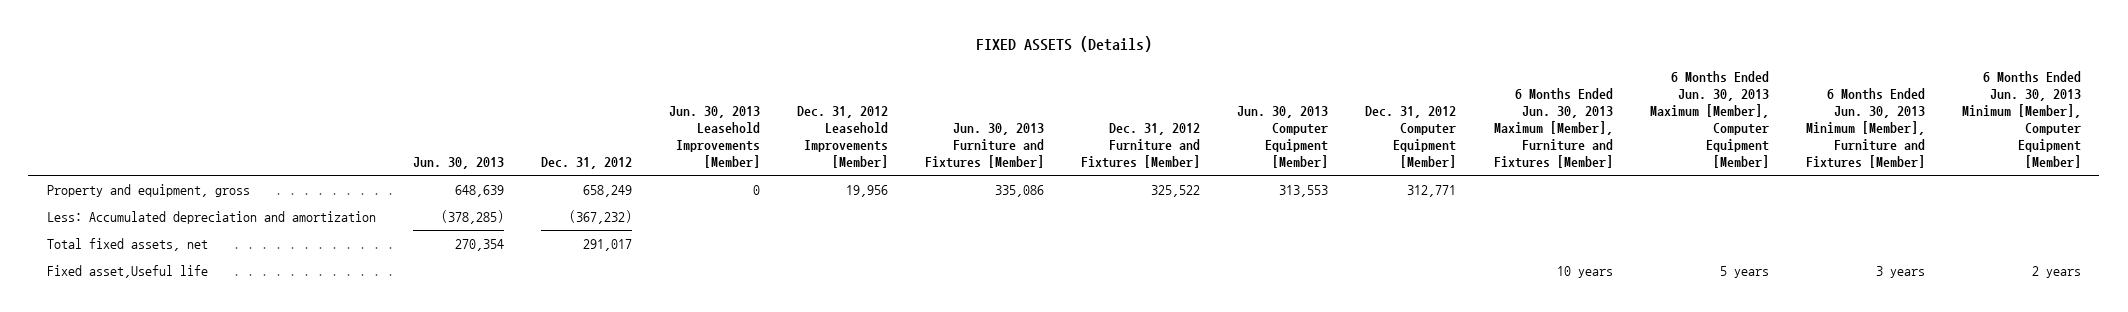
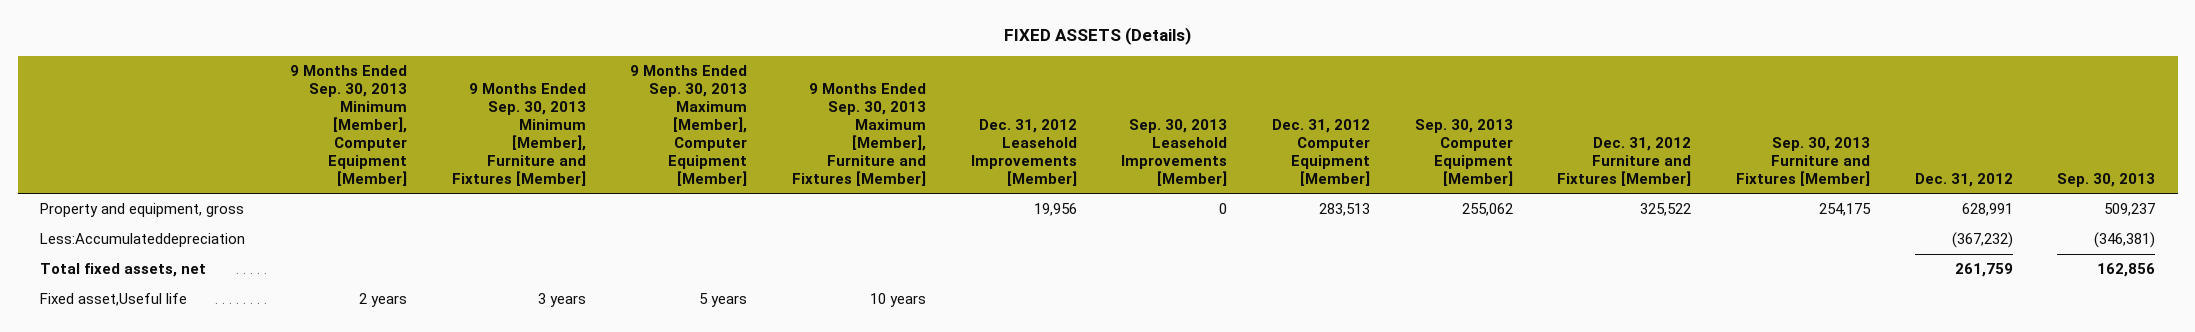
- | Jun. 30, 2013 | Dec. 31, 2012 | Jun. 30, 2013 Leasehold Improvements [Member] | Dec. 31, 2012 Leasehold Improvements [Member] | Jun. 30, 2013 Furniture and Fixtures [Member] | Dec. 31, 2012 Furniture and Fixtures [Member] | Jun. 30, 2013 Computer Equipment [Member] | Dec. 31, 2012 Computer Equipment [Member] | 6 Months Ended Jun. 30, 2013 Maximum [Member], Furniture and Fixtures [Member] | 6 Months Ended Jun. 30, 2013 Maximum [Member], Computer Equipment [Member] | 6 Months Ended Jun. 30, 2013 Minimum [Member], Furniture and Fixtures [Member] | 6 Months Ended Jun. 30, 2013 Minimum [Member], Computer Equipment [Member]
+ | 9 Months Ended Sep. 30, 2013 Minimum [Member], Computer Equipment [Member] | 9 Months Ended Sep. 30, 2013 Minimum [Member], Furniture and Fixtures [Member] | 9 Months Ended Sep. 30, 2013 Maximum [Member], Computer Equipment [Member] | 9 Months Ended Sep. 30, 2013 Maximum [Member], Furniture and Fixtures [Member] | Dec. 31, 2012 Leasehold Improvements [Member] | Sep. 30, 2013 Leasehold Improvements [Member] | Dec. 31, 2012 Computer Equipment [Member] | Sep. 30, 2013 Computer Equipment [Member] | Dec. 31, 2012 Furniture and Fixtures [Member] | Sep. 30, 2013 Furniture and Fixtures [Member] | Dec. 31, 2012 | Sep. 30, 2013
- Property and equipment, gross | 648,639 | 658,249 | 0 | 19,956 | 335,086 | 325,522 | 313,553 | 312,771 | | | |
- Less: Accumulated depreciation and amortization | (378,285) | (367,232) | | | | | | | | | |
- Total fixed assets, net | 270,354 | 291,017 | | | | | | | | | |
+ Property and equipment, gross | | | | | 19,956 | 0 | 283,513 | 255,062 | 325,522 | 254,175 | 628,991 | 509,237
+ Less:Accumulateddepreciation | | | | | | | | | | | (367,232) | (346,381)
+ Total fixed assets, net | | | | | | | | | | | 261,759 | 162,856

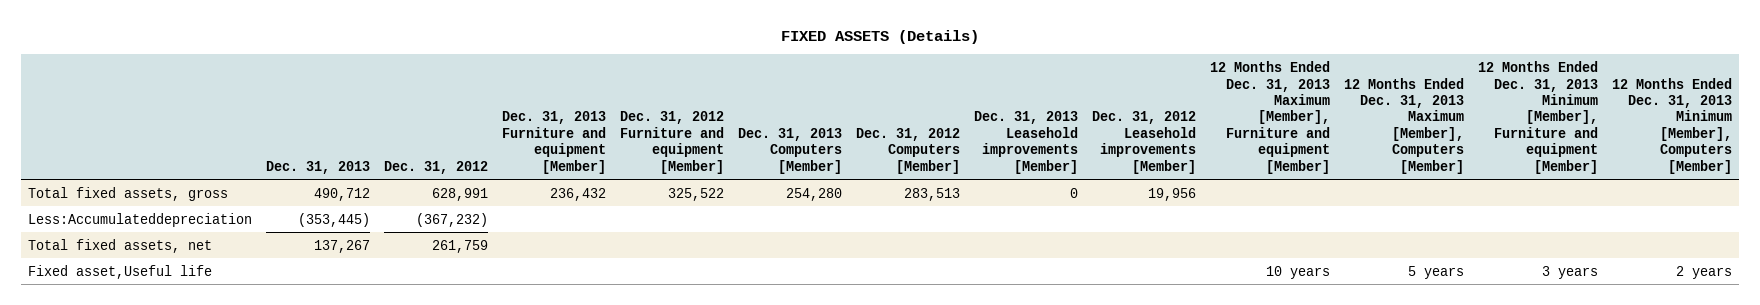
- | 9 Months Ended Sep. 30, 2013 Minimum [Member], Computer Equipment [Member] | 9 Months Ended Sep. 30, 2013 Minimum [Member], Furniture and Fixtures [Member] | 9 Months Ended Sep. 30, 2013 Maximum [Member], Computer Equipment [Member] | 9 Months Ended Sep. 30, 2013 Maximum [Member], Furniture and Fixtures [Member] | Dec. 31, 2012 Leasehold Improvements [Member] | Sep. 30, 2013 Leasehold Improvements [Member] | Dec. 31, 2012 Computer Equipment [Member] | Sep. 30, 2013 Computer Equipment [Member] | Dec. 31, 2012 Furniture and Fixtures [Member] | Sep. 30, 2013 Furniture and Fixtures [Member] | Dec. 31, 2012 | Sep. 30, 2013
+ | Dec. 31, 2013 | Dec. 31, 2012 | Dec. 31, 2013 Furniture and equipment [Member] | Dec. 31, 2012 Furniture and equipment [Member] | Dec. 31, 2013 Computers [Member] | Dec. 31, 2012 Computers [Member] | Dec. 31, 2013 Leasehold improvements [Member] | Dec. 31, 2012 Leasehold improvements [Member] | 12 Months Ended Dec. 31, 2013 Maximum [Member], Furniture and equipment [Member] | 12 Months Ended Dec. 31, 2013 Maximum [Member], Computers [Member] | 12 Months Ended Dec. 31, 2013 Minimum [Member], Furniture and equipment [Member] | 12 Months Ended Dec. 31, 2013 Minimum [Member], Computers [Member]
- Property and equipment, gross | | | | | 19,956 | 0 | 283,513 | 255,062 | 325,522 | 254,175 | 628,991 | 509,237
+ Total fixed assets, gross | 490,712 | 628,991 | 236,432 | 325,522 | 254,280 | 283,513 | 0 | 19,956 | | | |

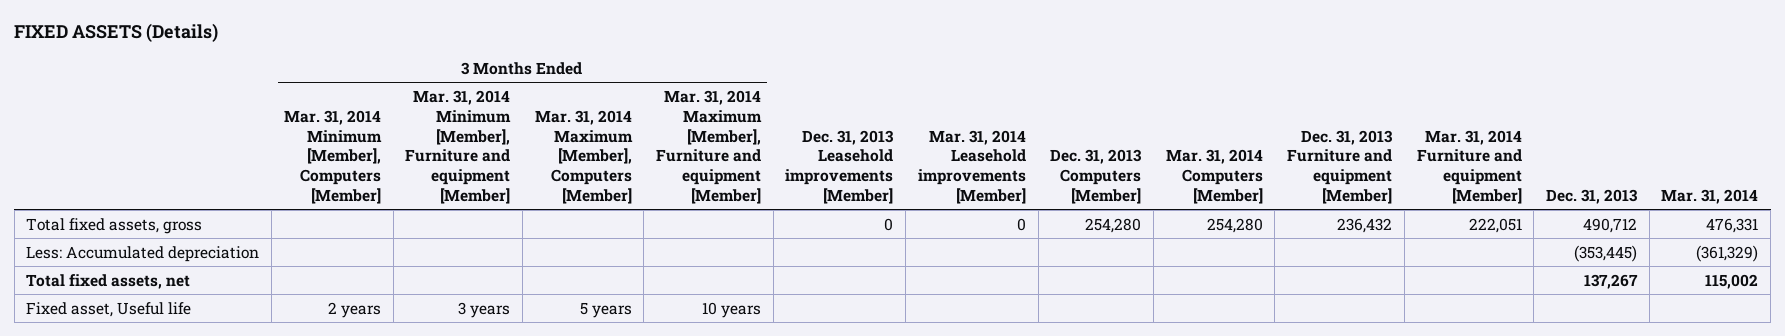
- | Dec. 31, 2013 | Dec. 31, 2012 | Dec. 31, 2013 Furniture and equipment [Member] | Dec. 31, 2012 Furniture and equipment [Member] | Dec. 31, 2013 Computers [Member] | Dec. 31, 2012 Computers [Member] | Dec. 31, 2013 Leasehold improvements [Member] | Dec. 31, 2012 Leasehold improvements [Member] | 12 Months Ended Dec. 31, 2013 Maximum [Member], Furniture and equipment [Member] | 12 Months Ended Dec. 31, 2013 Maximum [Member], Computers [Member] | 12 Months Ended Dec. 31, 2013 Minimum [Member], Furniture and equipment [Member] | 12 Months Ended Dec. 31, 2013 Minimum [Member], Computers [Member]
+ | 3 Months Ended Mar. 31, 2014 Minimum [Member], Computers [Member] | 3 Months Ended Mar. 31, 2014 Minimum [Member], Furniture and equipment [Member] | 3 Months Ended Mar. 31, 2014 Maximum [Member], Computers [Member] | 3 Months Ended Mar. 31, 2014 Maximum [Member], Furniture and equipment [Member] | Dec. 31, 2013 Leasehold improvements [Member] | Mar. 31, 2014 Leasehold improvements [Member] | Dec. 31, 2013 Computers [Member] | Mar. 31, 2014 Computers [Member] | Dec. 31, 2013 Furniture and equipment [Member] | Mar. 31, 2014 Furniture and equipment [Member] | Dec. 31, 2013 | Mar. 31, 2014
- Less:Accumulateddepreciation | (353,445) | (367,232) | | | | | | | | | |
+ Less: Accumulated depreciation | | | | | | | | | | | (353,445) | (361,329)
- Fixed asset,Useful life | | | | | | | | | 10 years | 5 years | 3 years | 2 years
+ Fixed asset, Useful life | 2 years | 3 years | 5 years | 10 years | | | | | | | |

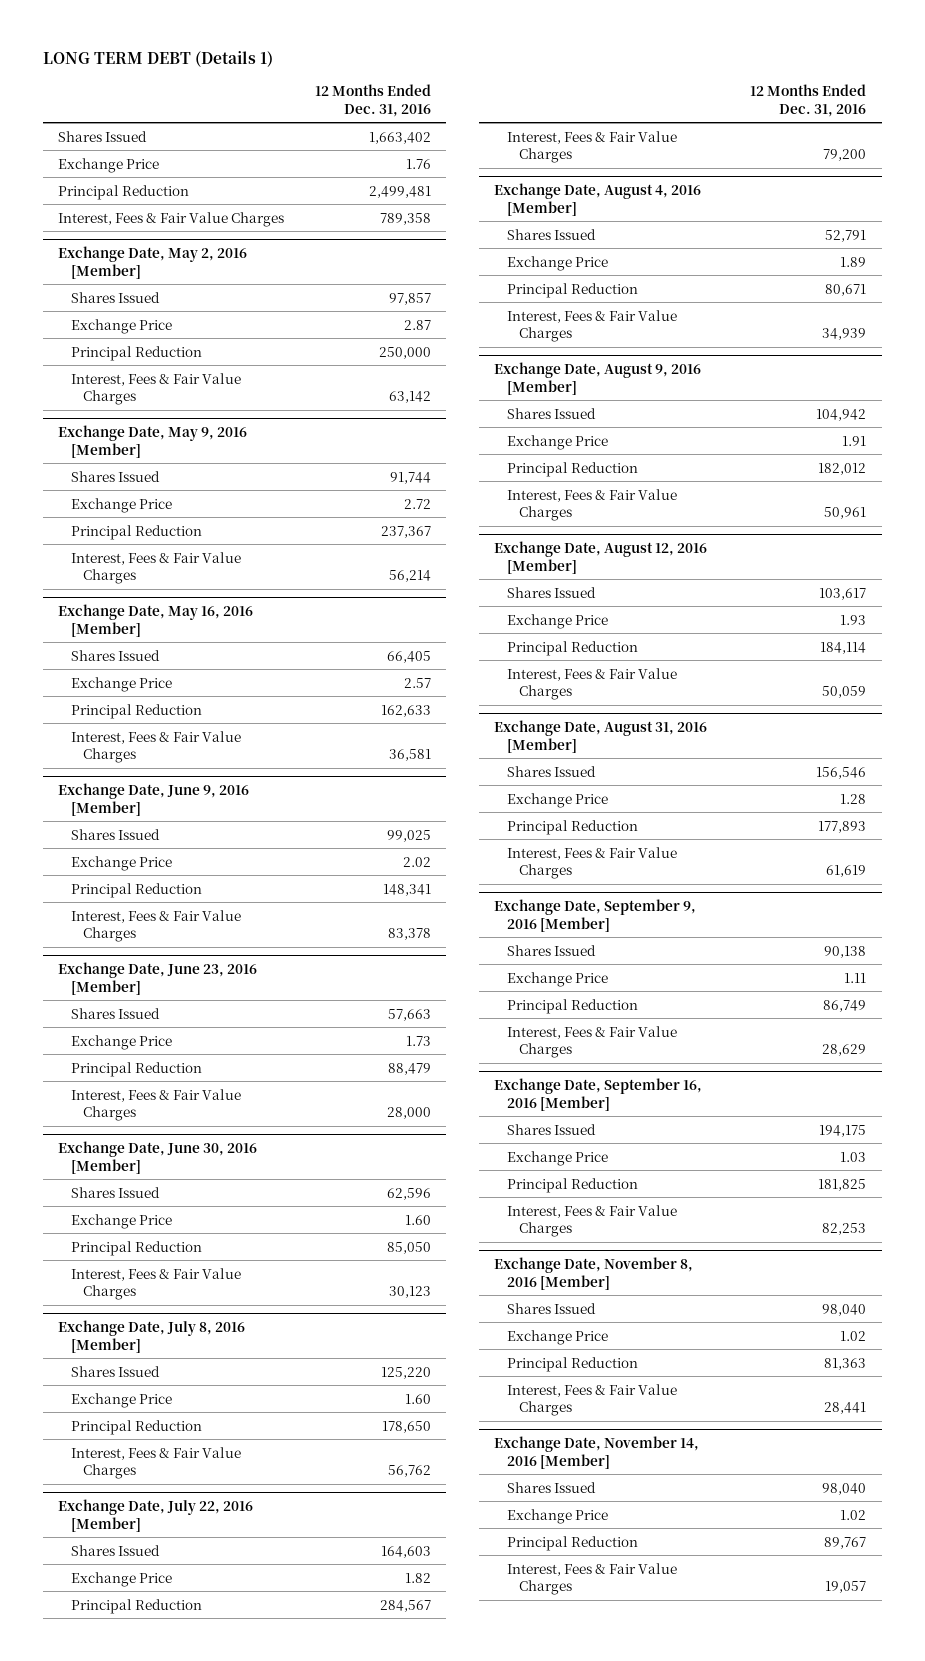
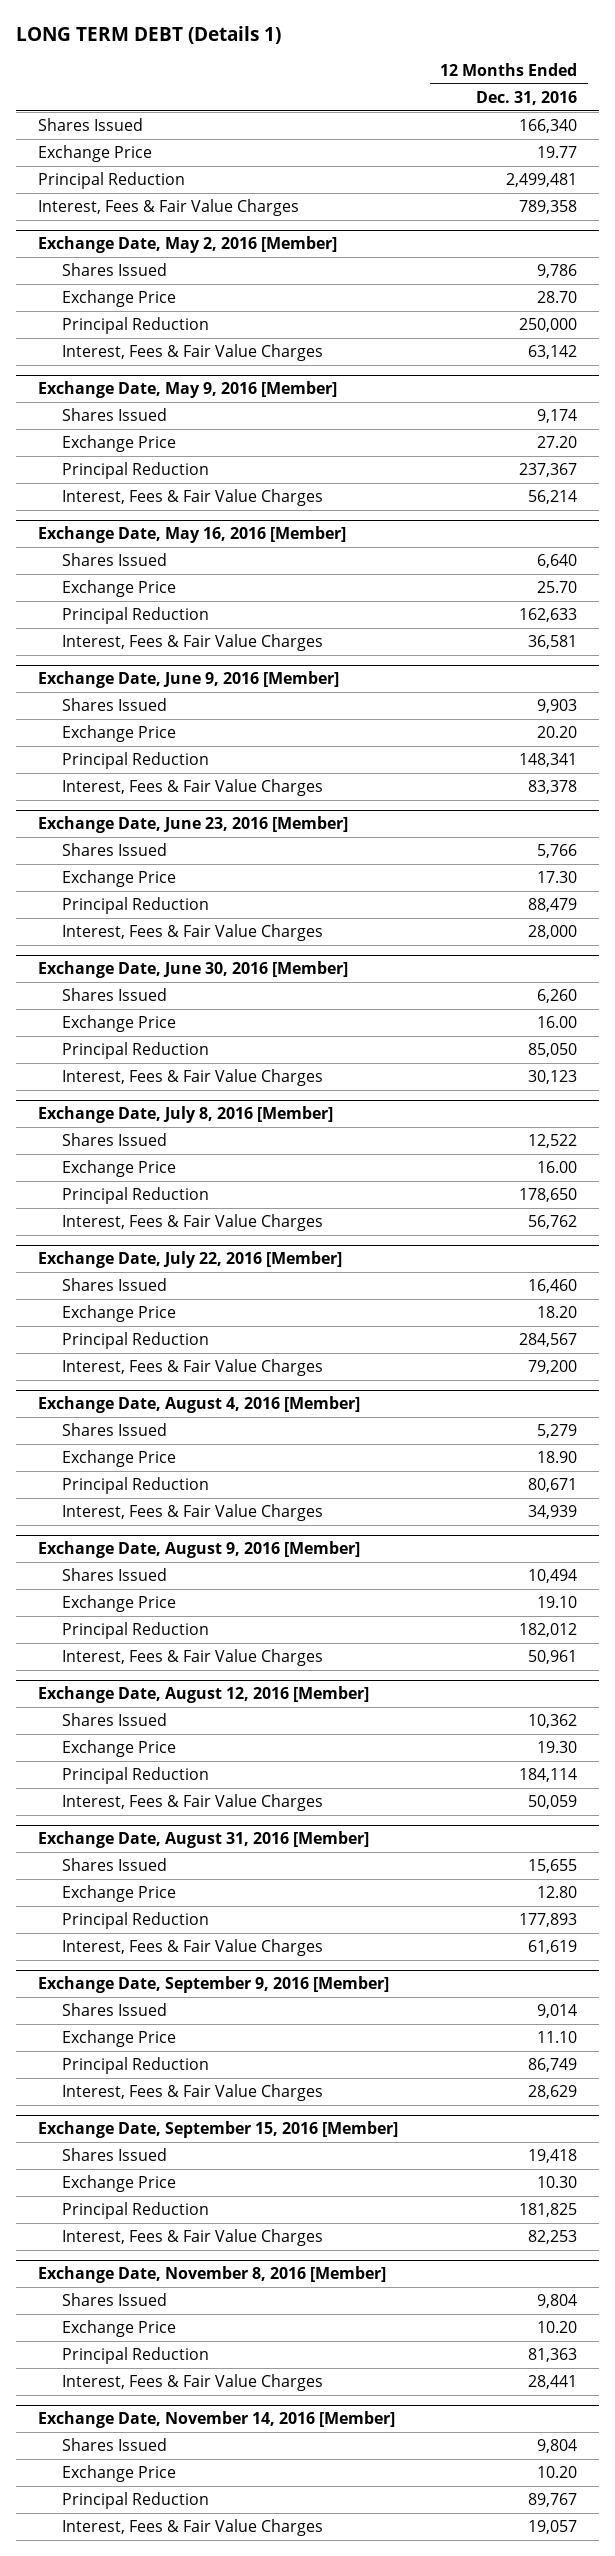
- Shares Issued | 1,663,402
- Exchange Price | 1.76
+ Shares Issued | 166,340
+ Exchange Price | 19.77
@ Exchange Date, May 2, 2016 [Member]
- Shares Issued | 97,857
- Exchange Price | 2.87
+ Shares Issued | 9,786
+ Exchange Price | 28.70
@ Exchange Date, May 9, 2016 [Member]
- Shares Issued | 91,744
- Exchange Price | 2.72
+ Shares Issued | 9,174
+ Exchange Price | 27.20
@ Exchange Date, May 16, 2016 [Member]
- Shares Issued | 66,405
- Exchange Price | 2.57
+ Shares Issued | 6,640
+ Exchange Price | 25.70
@ Exchange Date, June 9, 2016 [Member]
- Shares Issued | 99,025
- Exchange Price | 2.02
+ Shares Issued | 9,903
+ Exchange Price | 20.20
@ Exchange Date, June 23, 2016 [Member]
- Shares Issued | 57,663
- Exchange Price | 1.73
+ Shares Issued | 5,766
+ Exchange Price | 17.30
@ Exchange Date, June 30, 2016 [Member]
- Shares Issued | 62,596
- Exchange Price | 1.60
+ Shares Issued | 6,260
+ Exchange Price | 16.00
@ Exchange Date, July 8, 2016 [Member]
- Shares Issued | 125,220
- Exchange Price | 1.60
+ Shares Issued | 12,522
+ Exchange Price | 16.00
@ Exchange Date, July 22, 2016 [Member]
- Shares Issued | 164,603
- Exchange Price | 1.82
+ Shares Issued | 16,460
+ Exchange Price | 18.20
@ Exchange Date, August 4, 2016 [Member]
- Shares Issued | 52,791
- Exchange Price | 1.89
+ Shares Issued | 5,279
+ Exchange Price | 18.90
@ Exchange Date, August 9, 2016 [Member]
- Shares Issued | 104,942
- Exchange Price | 1.91
+ Shares Issued | 10,494
+ Exchange Price | 19.10
@ Exchange Date, August 12, 2016 [Member]
- Shares Issued | 103,617
- Exchange Price | 1.93
+ Shares Issued | 10,362
+ Exchange Price | 19.30
@ Exchange Date, August 31, 2016 [Member]
- Shares Issued | 156,546
- Exchange Price | 1.28
+ Shares Issued | 15,655
+ Exchange Price | 12.80
@ Exchange Date, September 9, 2016 [Member]
- Shares Issued | 90,138
- Exchange Price | 1.11
+ Shares Issued | 9,014
+ Exchange Price | 11.10
- Exchange Date, September 16, 2016 [Member]
- Shares Issued | 194,175
- Exchange Price | 1.03
+ Exchange Date, September 15, 2016 [Member]
+ Shares Issued | 19,418
+ Exchange Price | 10.30
@ Exchange Date, November 8, 2016 [Member]
- Shares Issued | 98,040
- Exchange Price | 1.02
+ Shares Issued | 9,804
+ Exchange Price | 10.20
@ Exchange Date, November 14, 2016 [Member]
- Shares Issued | 98,040
- Exchange Price | 1.02
+ Shares Issued | 9,804
+ Exchange Price | 10.20

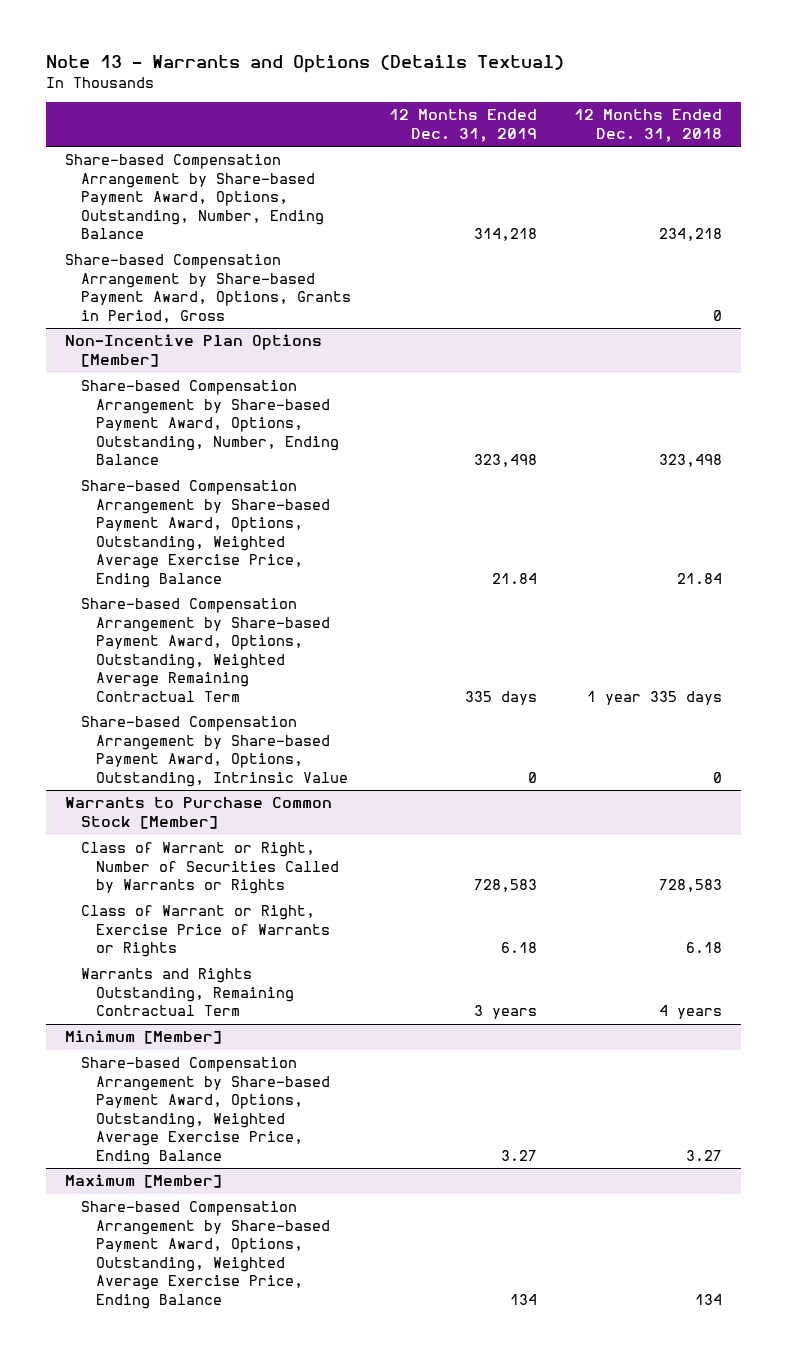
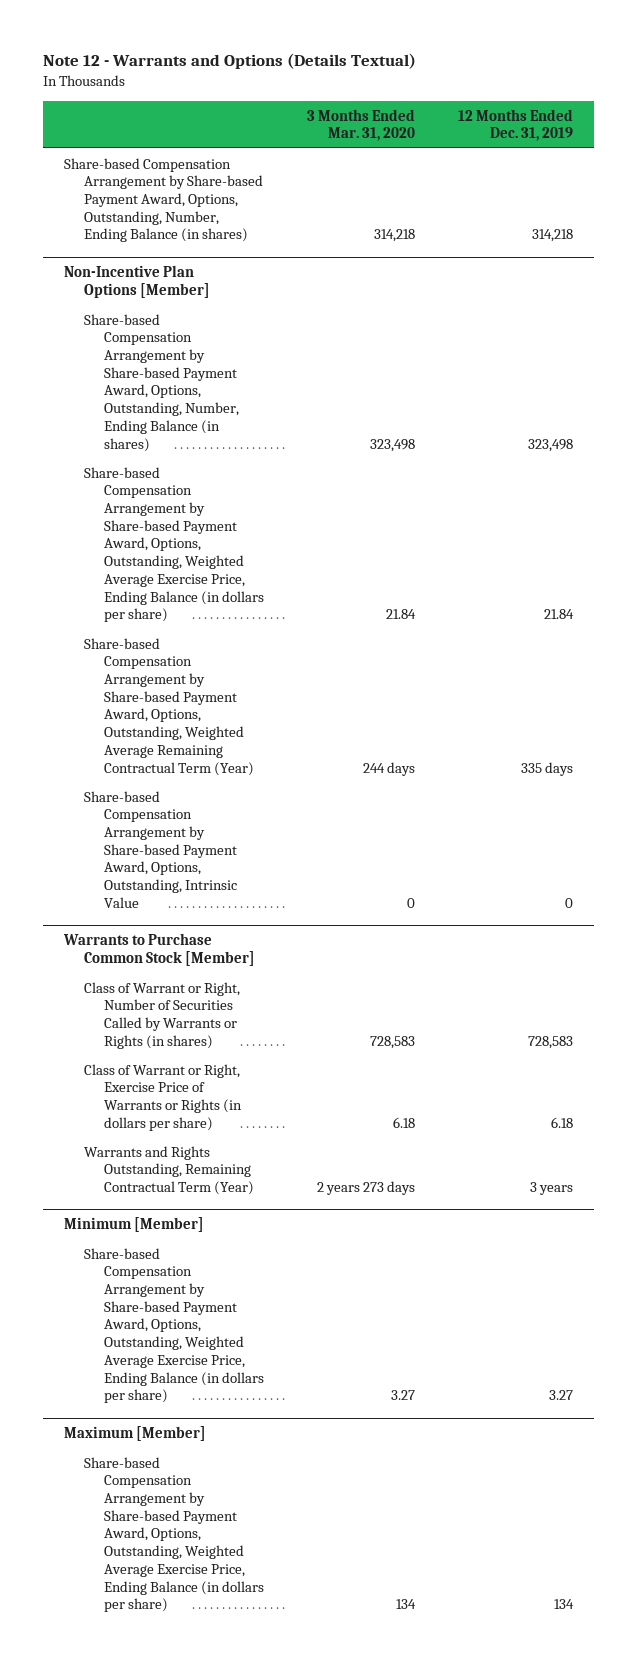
- Note 13 - Warrants and Options (Details Textual)
+ Note 12 - Warrants and Options (Details Textual)
- | 12 Months Ended Dec. 31, 2019 | 12 Months Ended Dec. 31, 2018
+ | 3 Months Ended Mar. 31, 2020 | 12 Months Ended Dec. 31, 2019
- Share-based Compensation Arrangement by Share-based Payment Award, Options, Outstanding, Number, Ending Balance | 314,218 | 234,218
- Share-based Compensation Arrangement by Share-based Payment Award, Options, Grants in Period, Gross | | 0
+ Share-based Compensation Arrangement by Share-based Payment Award, Options, Outstanding, Number, Ending Balance (in shares) | 314,218 | 314,218
@ Non-Incentive Plan Options [Member]
- Share-based Compensation Arrangement by Share-based Payment Award, Options, Outstanding, Number, Ending Balance | 323,498 | 323,498
- Share-based Compensation Arrangement by Share-based Payment Award, Options, Outstanding, Weighted Average Exercise Price, Ending Balance | 21.84 | 21.84
- Share-based Compensation Arrangement by Share-based Payment Award, Options, Outstanding, Weighted Average Remaining Contractual Term | 335 days | 1 year 335 days
+ Share-based Compensation Arrangement by Share-based Payment Award, Options, Outstanding, Number, Ending Balance (in shares) | 323,498 | 323,498
+ Share-based Compensation Arrangement by Share-based Payment Award, Options, Outstanding, Weighted Average Exercise Price, Ending Balance (in dollars per share) | 21.84 | 21.84
+ Share-based Compensation Arrangement by Share-based Payment Award, Options, Outstanding, Weighted Average Remaining Contractual Term (Year) | 244 days | 335 days
@ Warrants to Purchase Common Stock [Member]
- Class of Warrant or Right, Number of Securities Called by Warrants or Rights | 728,583 | 728,583
- Class of Warrant or Right, Exercise Price of Warrants or Rights | 6.18 | 6.18
- Warrants and Rights Outstanding, Remaining Contractual Term | 3 years | 4 years
+ Class of Warrant or Right, Number of Securities Called by Warrants or Rights (in shares) | 728,583 | 728,583
+ Class of Warrant or Right, Exercise Price of Warrants or Rights (in dollars per share) | 6.18 | 6.18
+ Warrants and Rights Outstanding, Remaining Contractual Term (Year) | 2 years 273 days | 3 years
@ Minimum [Member]
- Share-based Compensation Arrangement by Share-based Payment Award, Options, Outstanding, Weighted Average Exercise Price, Ending Balance | 3.27 | 3.27
+ Share-based Compensation Arrangement by Share-based Payment Award, Options, Outstanding, Weighted Average Exercise Price, Ending Balance (in dollars per share) | 3.27 | 3.27
@ Maximum [Member]
- Share-based Compensation Arrangement by Share-based Payment Award, Options, Outstanding, Weighted Average Exercise Price, Ending Balance | 134 | 134
+ Share-based Compensation Arrangement by Share-based Payment Award, Options, Outstanding, Weighted Average Exercise Price, Ending Balance (in dollars per share) | 134 | 134

